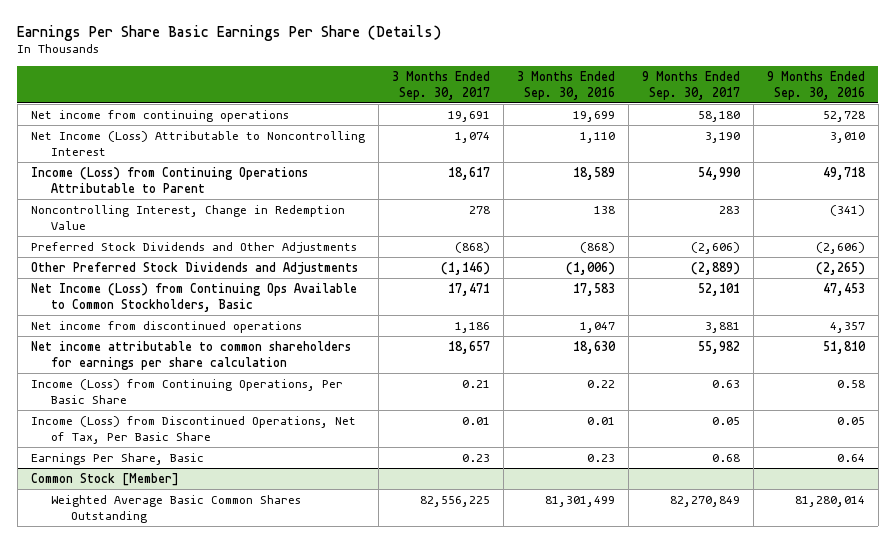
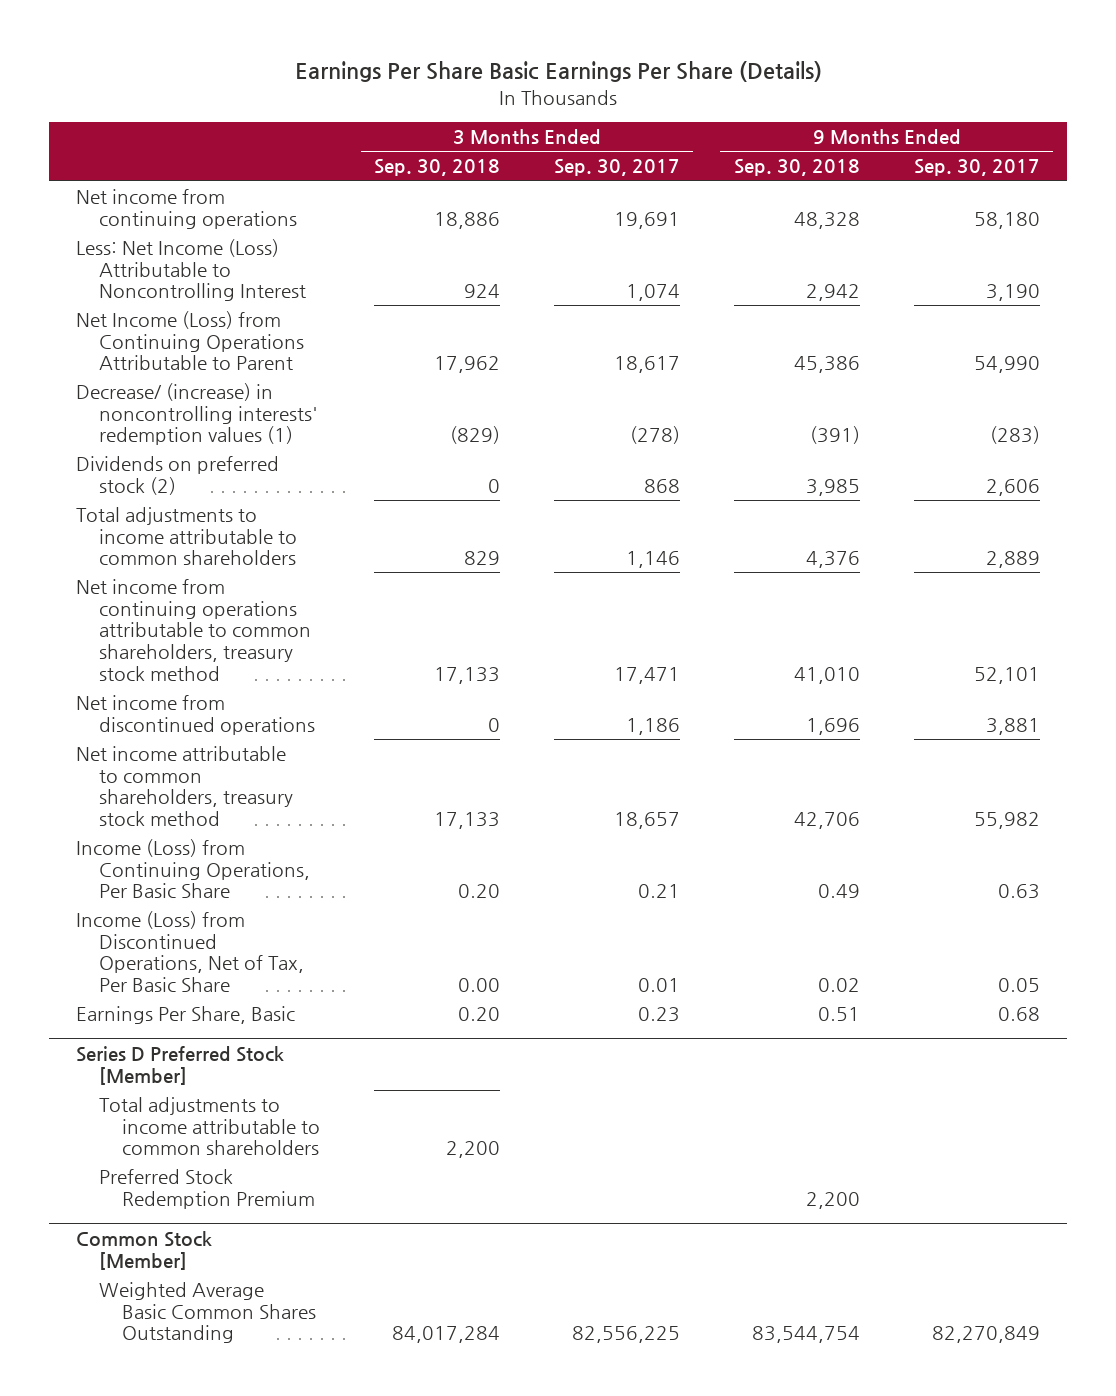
- | 3 Months Ended Sep. 30, 2017 | 3 Months Ended Sep. 30, 2016 | 9 Months Ended Sep. 30, 2017 | 9 Months Ended Sep. 30, 2016
+ | 3 Months Ended Sep. 30, 2018 | 3 Months Ended Sep. 30, 2017 | 9 Months Ended Sep. 30, 2018 | 9 Months Ended Sep. 30, 2017
- Net Income (Loss) Attributable to Noncontrolling Interest | 1,074 | 1,110 | 3,190 | 3,010
- Income (Loss) from Continuing Operations Attributable to Parent | 18,617 | 18,589 | 54,990 | 49,718
- Noncontrolling Interest, Change in Redemption Value | 278 | 138 | 283 | (341)
- Preferred Stock Dividends and Other Adjustments | (868) | (868) | (2,606) | (2,606)
- Other Preferred Stock Dividends and Adjustments | (1,146) | (1,006) | (2,889) | (2,265)
- Net Income (Loss) from Continuing Ops Available to Common Stockholders, Basic | 17,471 | 17,583 | 52,101 | 47,453
+ Less: Net Income (Loss) Attributable to Noncontrolling Interest | 924 | 1,074 | 2,942 | 3,190
+ Net Income (Loss) from Continuing Operations Attributable to Parent | 17,962 | 18,617 | 45,386 | 54,990
+ Decrease/ (increase) in noncontrolling interests' redemption values (1) | (829) | (278) | (391) | (283)
+ Dividends on preferred stock (2) | 0 | 868 | 3,985 | 2,606
+ Total adjustments to income attributable to common shareholders | 829 | 1,146 | 4,376 | 2,889
+ Net income from continuing operations attributable to common shareholders, treasury stock method | 17,133 | 17,471 | 41,010 | 52,101
- Net income attributable to common shareholders for earnings per share calculation | 18,657 | 18,630 | 55,982 | 51,810
+ Net income attributable to common shareholders, treasury stock method | 17,133 | 18,657 | 42,706 | 55,982
+ Series D Preferred Stock [Member]
+ Total adjustments to income attributable to common shareholders | 2,200 | | |
+ Preferred Stock Redemption Premium | | | 2,200 |

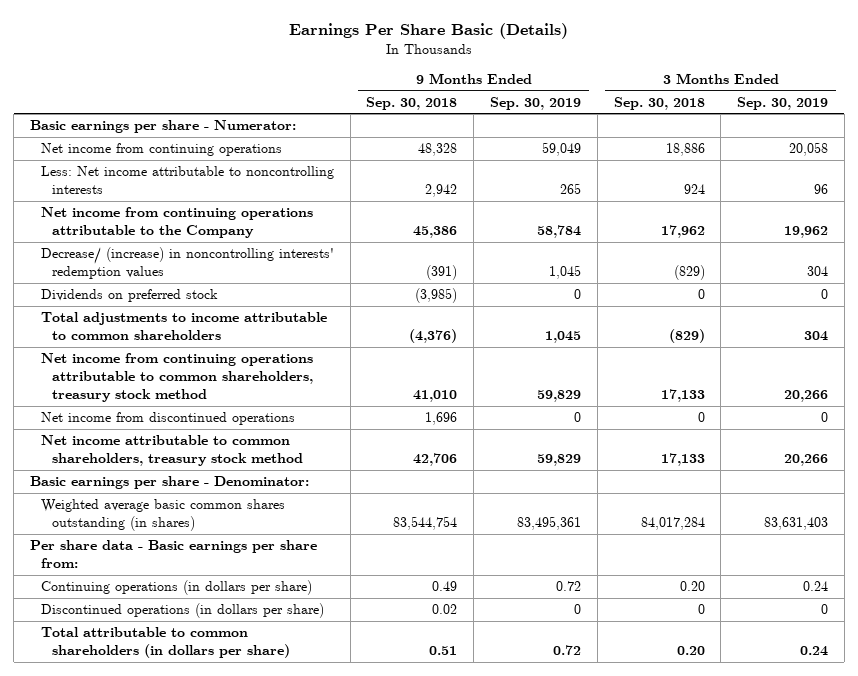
- Earnings Per Share Basic Earnings Per Share (Details)
+ Earnings Per Share Basic (Details)
- | 3 Months Ended Sep. 30, 2018 | 3 Months Ended Sep. 30, 2017 | 9 Months Ended Sep. 30, 2018 | 9 Months Ended Sep. 30, 2017
+ | 9 Months Ended Sep. 30, 2018 | 9 Months Ended Sep. 30, 2019 | 3 Months Ended Sep. 30, 2018 | 3 Months Ended Sep. 30, 2019
+ Basic earnings per share - Numerator:
- Less: Net Income (Loss) Attributable to Noncontrolling Interest | 924 | 1,074 | 2,942 | 3,190
- Net Income (Loss) from Continuing Operations Attributable to Parent | 17,962 | 18,617 | 45,386 | 54,990
- Decrease/ (increase) in noncontrolling interests' redemption values (1) | (829) | (278) | (391) | (283)
- Dividends on preferred stock (2) | 0 | 868 | 3,985 | 2,606
- Total adjustments to income attributable to common shareholders | 829 | 1,146 | 4,376 | 2,889
+ Less: Net income attributable to noncontrolling interests | 2,942 | 265 | 924 | 96
+ Net income from continuing operations attributable to the Company | 45,386 | 58,784 | 17,962 | 19,962
+ Decrease/ (increase) in noncontrolling interests' redemption values | (391) | 1,045 | (829) | 304
+ Dividends on preferred stock | (3,985) | 0 | 0 | 0
+ Total adjustments to income attributable to common shareholders | (4,376) | 1,045 | (829) | 304
- Income (Loss) from Continuing Operations, Per Basic Share | 0.20 | 0.21 | 0.49 | 0.63
- Income (Loss) from Discontinued Operations, Net of Tax, Per Basic Share | 0.00 | 0.01 | 0.02 | 0.05
- Earnings Per Share, Basic | 0.20 | 0.23 | 0.51 | 0.68
- Series D Preferred Stock [Member]
- Total adjustments to income attributable to common shareholders | 2,200 | | |
- Preferred Stock Redemption Premium | | | 2,200 |
- Common Stock [Member]
- Weighted Average Basic Common Shares Outstanding | 84,017,284 | 82,556,225 | 83,544,754 | 82,270,849
+ Basic earnings per share - Denominator:
+ Weighted average basic common shares outstanding (in shares) | 83,544,754 | 83,495,361 | 84,017,284 | 83,631,403
+ Per share data - Basic earnings per share from:
+ Continuing operations (in dollars per share) | 0.49 | 0.72 | 0.20 | 0.24
+ Discontinued operations (in dollars per share) | 0.02 | 0 | 0 | 0
+ Total attributable to common shareholders (in dollars per share) | 0.51 | 0.72 | 0.20 | 0.24

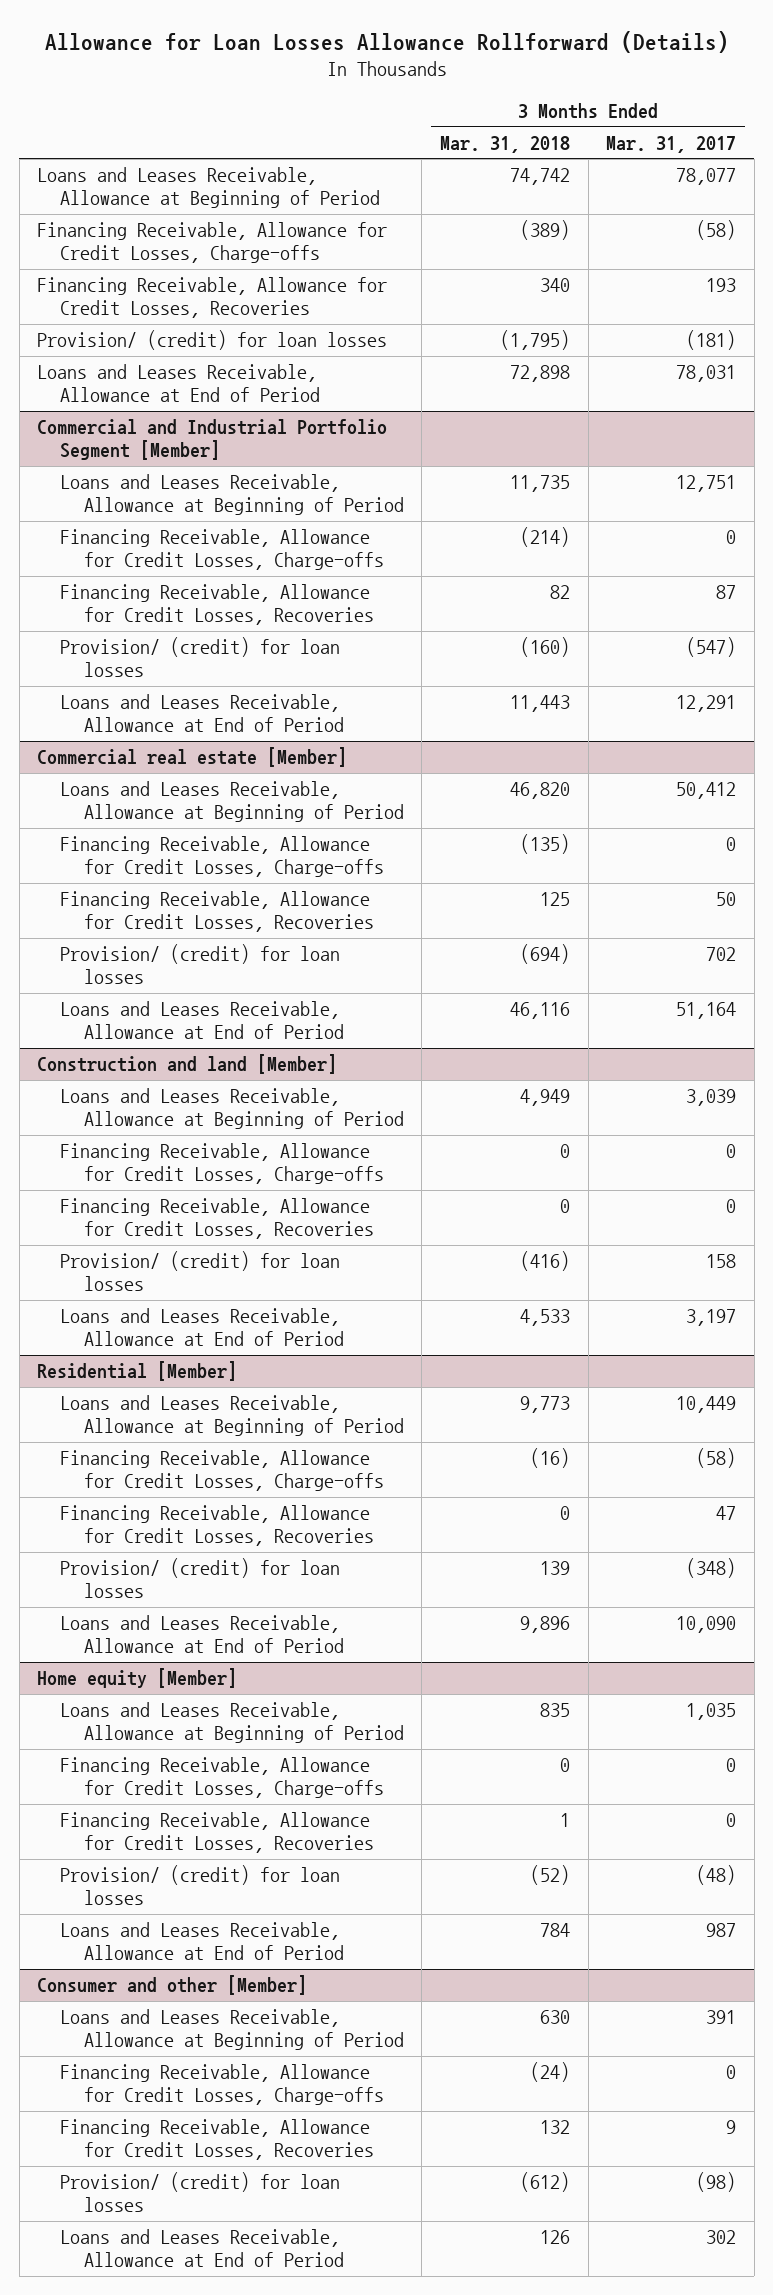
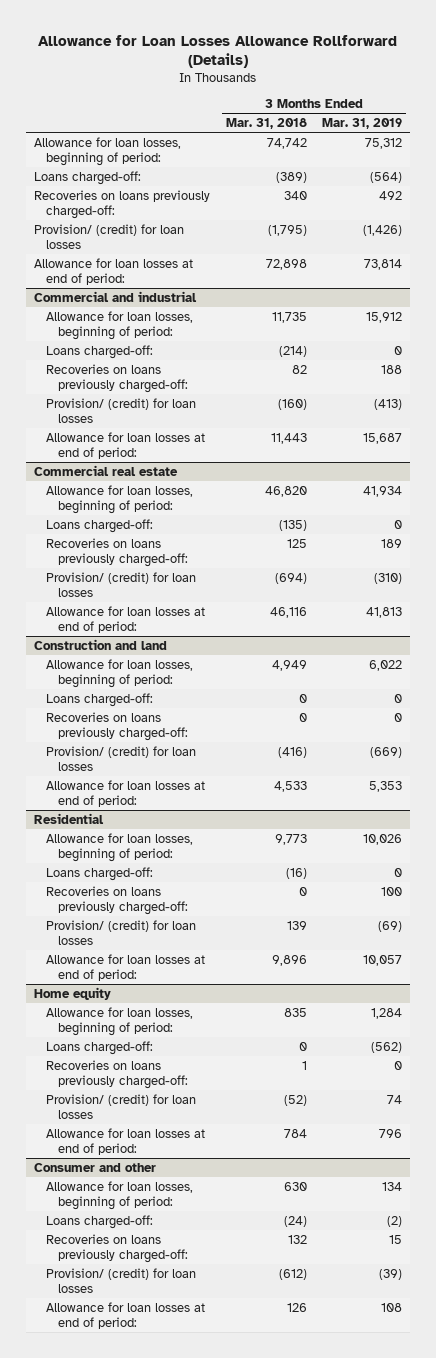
- | 3 Months Ended Mar. 31, 2018 | 3 Months Ended Mar. 31, 2017
+ | 3 Months Ended Mar. 31, 2018 | 3 Months Ended Mar. 31, 2019
- Loans and Leases Receivable, Allowance at Beginning of Period | 74,742 | 78,077
- Financing Receivable, Allowance for Credit Losses, Charge-offs | (389) | (58)
- Financing Receivable, Allowance for Credit Losses, Recoveries | 340 | 193
+ Allowance for loan losses, beginning of period: | 74,742 | 75,312
+ Loans charged-off: | (389) | (564)
+ Recoveries on loans previously charged-off: | 340 | 492
- Loans and Leases Receivable, Allowance at End of Period | 72,898 | 78,031
- Commercial and Industrial Portfolio Segment [Member]
- Loans and Leases Receivable, Allowance at Beginning of Period | 11,735 | 12,751
- Financing Receivable, Allowance for Credit Losses, Charge-offs | (214) | 0
- Financing Receivable, Allowance for Credit Losses, Recoveries | 82 | 87
+ Allowance for loan losses at end of period: | 72,898 | 73,814
+ Commercial and industrial
+ Allowance for loan losses, beginning of period: | 11,735 | 15,912
+ Loans charged-off: | (214) | 0
+ Recoveries on loans previously charged-off: | 82 | 188
- Loans and Leases Receivable, Allowance at End of Period | 11,443 | 12,291
- Commercial real estate [Member]
- Loans and Leases Receivable, Allowance at Beginning of Period | 46,820 | 50,412
- Financing Receivable, Allowance for Credit Losses, Charge-offs | (135) | 0
- Financing Receivable, Allowance for Credit Losses, Recoveries | 125 | 50
+ Allowance for loan losses at end of period: | 11,443 | 15,687
+ Commercial real estate
+ Allowance for loan losses, beginning of period: | 46,820 | 41,934
+ Loans charged-off: | (135) | 0
+ Recoveries on loans previously charged-off: | 125 | 189
- Loans and Leases Receivable, Allowance at End of Period | 46,116 | 51,164
- Construction and land [Member]
- Loans and Leases Receivable, Allowance at Beginning of Period | 4,949 | 3,039
- Financing Receivable, Allowance for Credit Losses, Charge-offs | 0 | 0
- Financing Receivable, Allowance for Credit Losses, Recoveries | 0 | 0
+ Allowance for loan losses at end of period: | 46,116 | 41,813
+ Construction and land
+ Allowance for loan losses, beginning of period: | 4,949 | 6,022
+ Loans charged-off: | 0 | 0
+ Recoveries on loans previously charged-off: | 0 | 0
- Loans and Leases Receivable, Allowance at End of Period | 4,533 | 3,197
- Residential [Member]
- Loans and Leases Receivable, Allowance at Beginning of Period | 9,773 | 10,449
- Financing Receivable, Allowance for Credit Losses, Charge-offs | (16) | (58)
- Financing Receivable, Allowance for Credit Losses, Recoveries | 0 | 47
+ Allowance for loan losses at end of period: | 4,533 | 5,353
+ Residential
+ Allowance for loan losses, beginning of period: | 9,773 | 10,026
+ Loans charged-off: | (16) | 0
+ Recoveries on loans previously charged-off: | 0 | 100
- Loans and Leases Receivable, Allowance at End of Period | 9,896 | 10,090
- Home equity [Member]
- Loans and Leases Receivable, Allowance at Beginning of Period | 835 | 1,035
- Financing Receivable, Allowance for Credit Losses, Charge-offs | 0 | 0
- Financing Receivable, Allowance for Credit Losses, Recoveries | 1 | 0
+ Allowance for loan losses at end of period: | 9,896 | 10,057
+ Home equity
+ Allowance for loan losses, beginning of period: | 835 | 1,284
+ Loans charged-off: | 0 | (562)
+ Recoveries on loans previously charged-off: | 1 | 0
- Loans and Leases Receivable, Allowance at End of Period | 784 | 987
- Consumer and other [Member]
- Loans and Leases Receivable, Allowance at Beginning of Period | 630 | 391
- Financing Receivable, Allowance for Credit Losses, Charge-offs | (24) | 0
- Financing Receivable, Allowance for Credit Losses, Recoveries | 132 | 9
+ Allowance for loan losses at end of period: | 784 | 796
+ Consumer and other
+ Allowance for loan losses, beginning of period: | 630 | 134
+ Loans charged-off: | (24) | (2)
+ Recoveries on loans previously charged-off: | 132 | 15
- Loans and Leases Receivable, Allowance at End of Period | 126 | 302
+ Allowance for loan losses at end of period: | 126 | 108

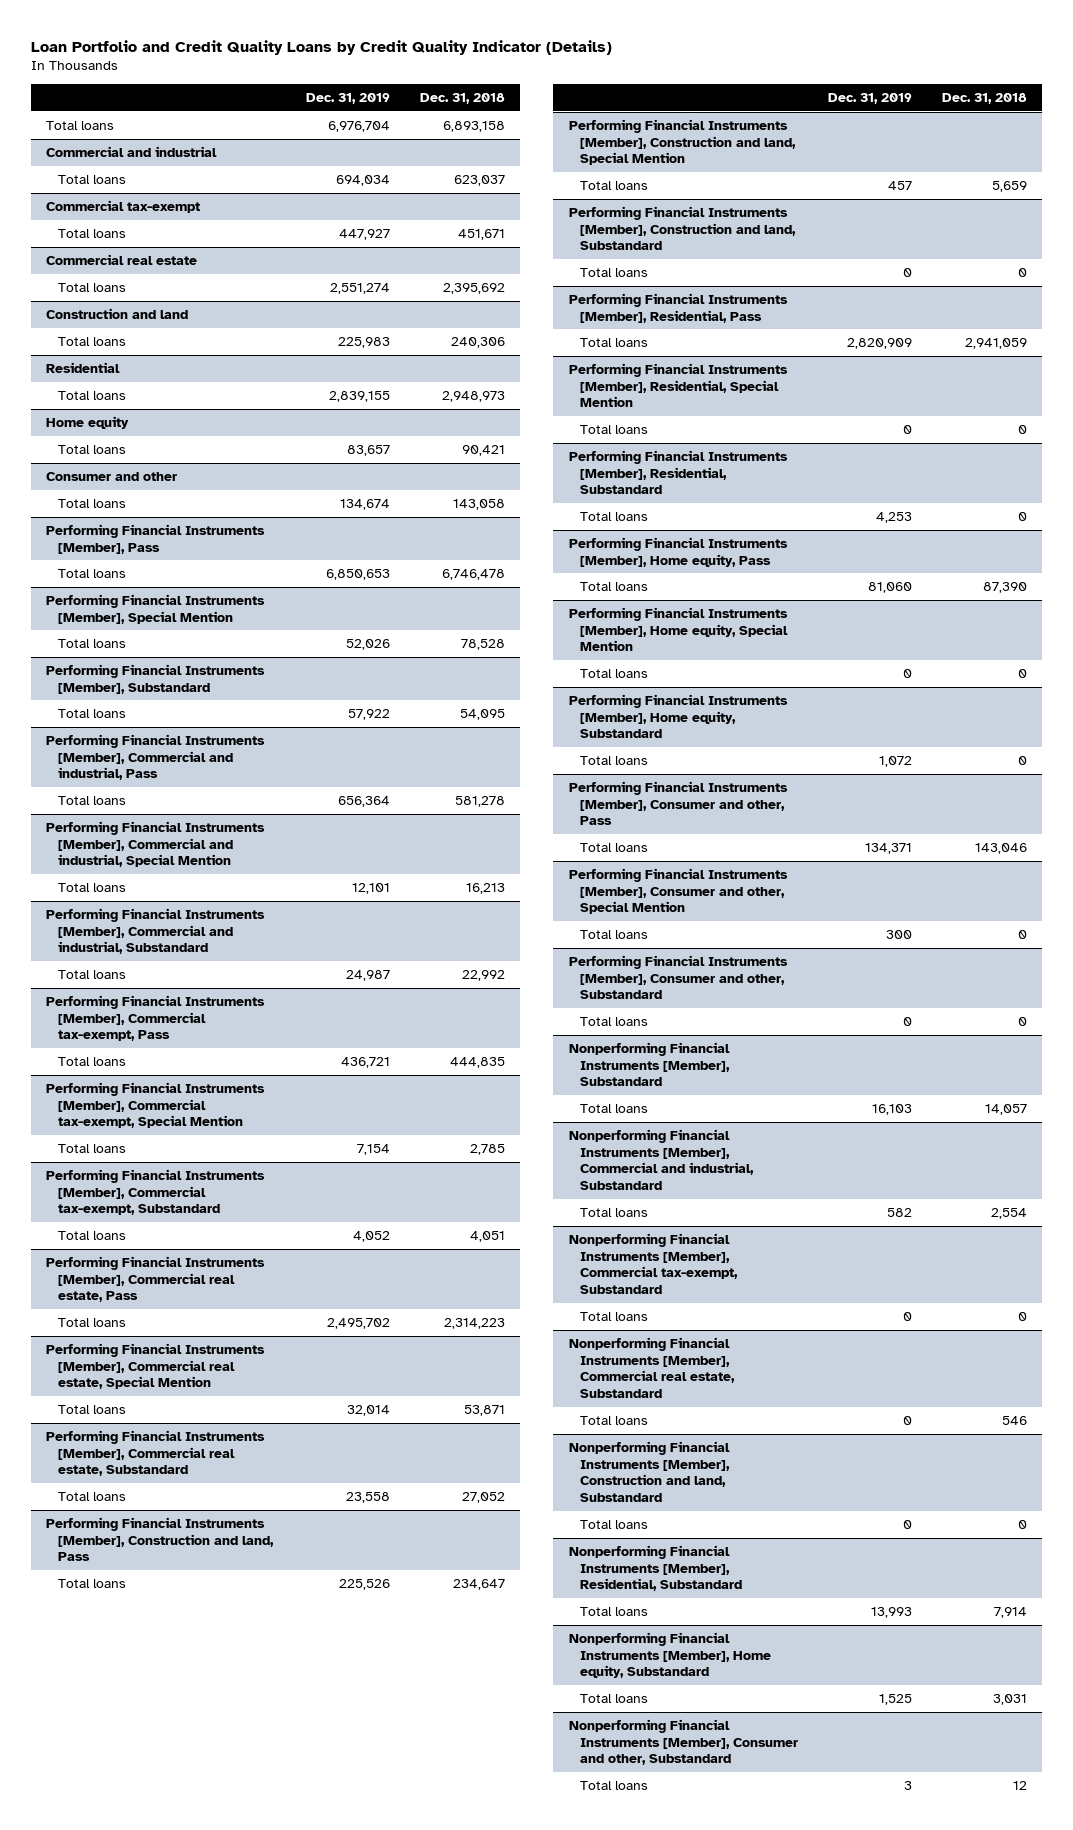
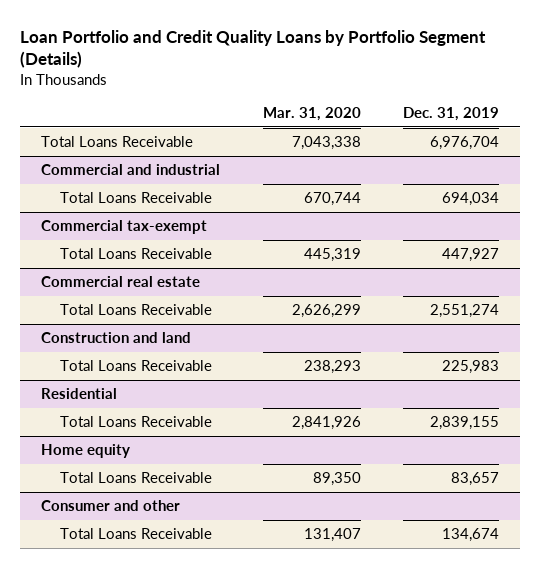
- Loan Portfolio and Credit Quality Loans by Credit Quality Indicator (Details)
+ Loan Portfolio and Credit Quality Loans by Portfolio Segment (Details)
- | Dec. 31, 2019 | Dec. 31, 2018
+ | Mar. 31, 2020 | Dec. 31, 2019
- Total loans | 6,976,704 | 6,893,158
+ Total Loans Receivable | 7,043,338 | 6,976,704
@ Commercial and industrial
- Total loans | 694,034 | 623,037
+ Total Loans Receivable | 670,744 | 694,034
@ Commercial tax-exempt
- Total loans | 447,927 | 451,671
+ Total Loans Receivable | 445,319 | 447,927
@ Commercial real estate
- Total loans | 2,551,274 | 2,395,692
+ Total Loans Receivable | 2,626,299 | 2,551,274
@ Construction and land
- Total loans | 225,983 | 240,306
+ Total Loans Receivable | 238,293 | 225,983
@ Residential
- Total loans | 2,839,155 | 2,948,973
+ Total Loans Receivable | 2,841,926 | 2,839,155
@ Home equity
- Total loans | 83,657 | 90,421
+ Total Loans Receivable | 89,350 | 83,657
@ Consumer and other
- Total loans | 134,674 | 143,058
- Performing Financial Instruments [Member], Pass
- Total loans | 6,850,653 | 6,746,478
- Performing Financial Instruments [Member], Special Mention
- Total loans | 52,026 | 78,528
- Performing Financial Instruments [Member], Substandard
- Total loans | 57,922 | 54,095
- Performing Financial Instruments [Member], Commercial and industrial, Pass
- Total loans | 656,364 | 581,278
- Performing Financial Instruments [Member], Commercial and industrial, Special Mention
- Total loans | 12,101 | 16,213
- Performing Financial Instruments [Member], Commercial and industrial, Substandard
- Total loans | 24,987 | 22,992
- Performing Financial Instruments [Member], Commercial tax-exempt, Pass
- Total loans | 436,721 | 444,835
- Performing Financial Instruments [Member], Commercial tax-exempt, Special Mention
- Total loans | 7,154 | 2,785
- Performing Financial Instruments [Member], Commercial tax-exempt, Substandard
- Total loans | 4,052 | 4,051
- Performing Financial Instruments [Member], Commercial real estate, Pass
- Total loans | 2,495,702 | 2,314,223
- Performing Financial Instruments [Member], Commercial real estate, Special Mention
- Total loans | 32,014 | 53,871
- Performing Financial Instruments [Member], Commercial real estate, Substandard
- Total loans | 23,558 | 27,052
- Performing Financial Instruments [Member], Construction and land, Pass
- Total loans | 225,526 | 234,647
- Performing Financial Instruments [Member], Construction and land, Special Mention
- Total loans | 457 | 5,659
- Performing Financial Instruments [Member], Construction and land, Substandard
- Total loans | 0 | 0
- Performing Financial Instruments [Member], Residential, Pass
- Total loans | 2,820,909 | 2,941,059
- Performing Financial Instruments [Member], Residential, Special Mention
- Total loans | 0 | 0
- Performing Financial Instruments [Member], Residential, Substandard
- Total loans | 4,253 | 0
- Performing Financial Instruments [Member], Home equity, Pass
- Total loans | 81,060 | 87,390
- Performing Financial Instruments [Member], Home equity, Special Mention
- Total loans | 0 | 0
- Performing Financial Instruments [Member], Home equity, Substandard
- Total loans | 1,072 | 0
- Performing Financial Instruments [Member], Consumer and other, Pass
- Total loans | 134,371 | 143,046
- Performing Financial Instruments [Member], Consumer and other, Special Mention
- Total loans | 300 | 0
- Performing Financial Instruments [Member], Consumer and other, Substandard
- Total loans | 0 | 0
- Nonperforming Financial Instruments [Member], Substandard
- Total loans | 16,103 | 14,057
- Nonperforming Financial Instruments [Member], Commercial and industrial, Substandard
- Total loans | 582 | 2,554
- Nonperforming Financial Instruments [Member], Commercial tax-exempt, Substandard
- Total loans | 0 | 0
- Nonperforming Financial Instruments [Member], Commercial real estate, Substandard
- Total loans | 0 | 546
- Nonperforming Financial Instruments [Member], Construction and land, Substandard
- Total loans | 0 | 0
- Nonperforming Financial Instruments [Member], Residential, Substandard
- Total loans | 13,993 | 7,914
- Nonperforming Financial Instruments [Member], Home equity, Substandard
- Total loans | 1,525 | 3,031
- Nonperforming Financial Instruments [Member], Consumer and other, Substandard
- Total loans | 3 | 12
@ Consumer and other
+ Total Loans Receivable | 131,407 | 134,674

